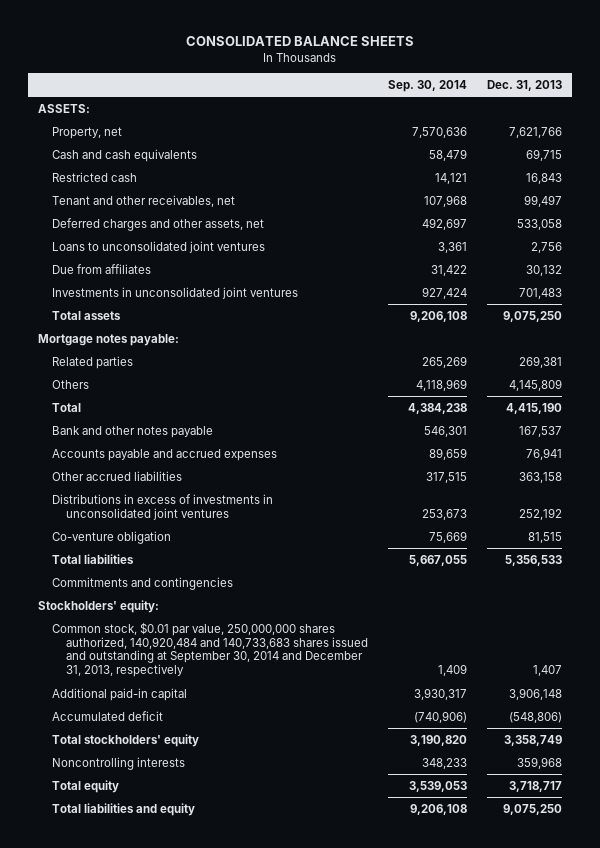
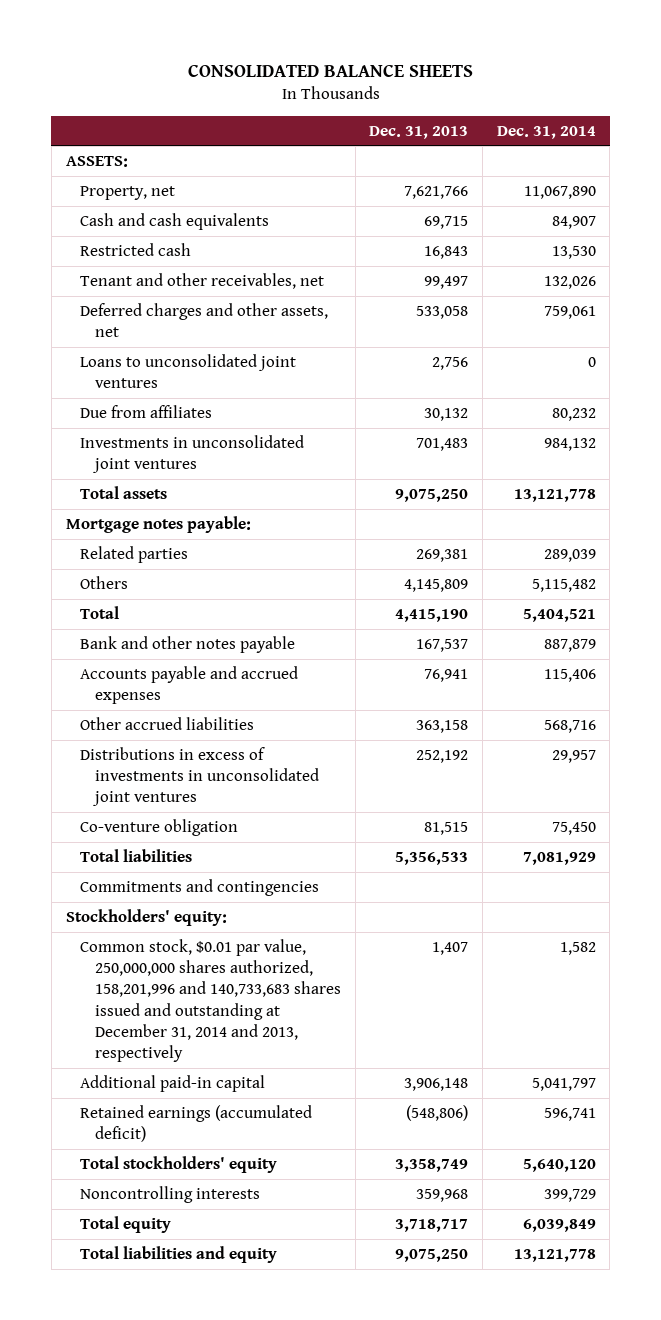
- | Sep. 30, 2014 | Dec. 31, 2013
+ | Dec. 31, 2013 | Dec. 31, 2014
- Common stock, $0.01 par value, 250,000,000 shares authorized, 140,920,484 and 140,733,683 shares issued and outstanding at September 30, 2014 and December 31, 2013, respectively | 1,409 | 1,407
+ Common stock, $0.01 par value, 250,000,000 shares authorized, 158,201,996 and 140,733,683 shares issued and outstanding at December 31, 2014 and 2013, respectively | 1,407 | 1,582
- Accumulated deficit | (740,906) | (548,806)
+ Retained earnings (accumulated deficit) | (548,806) | 596,741

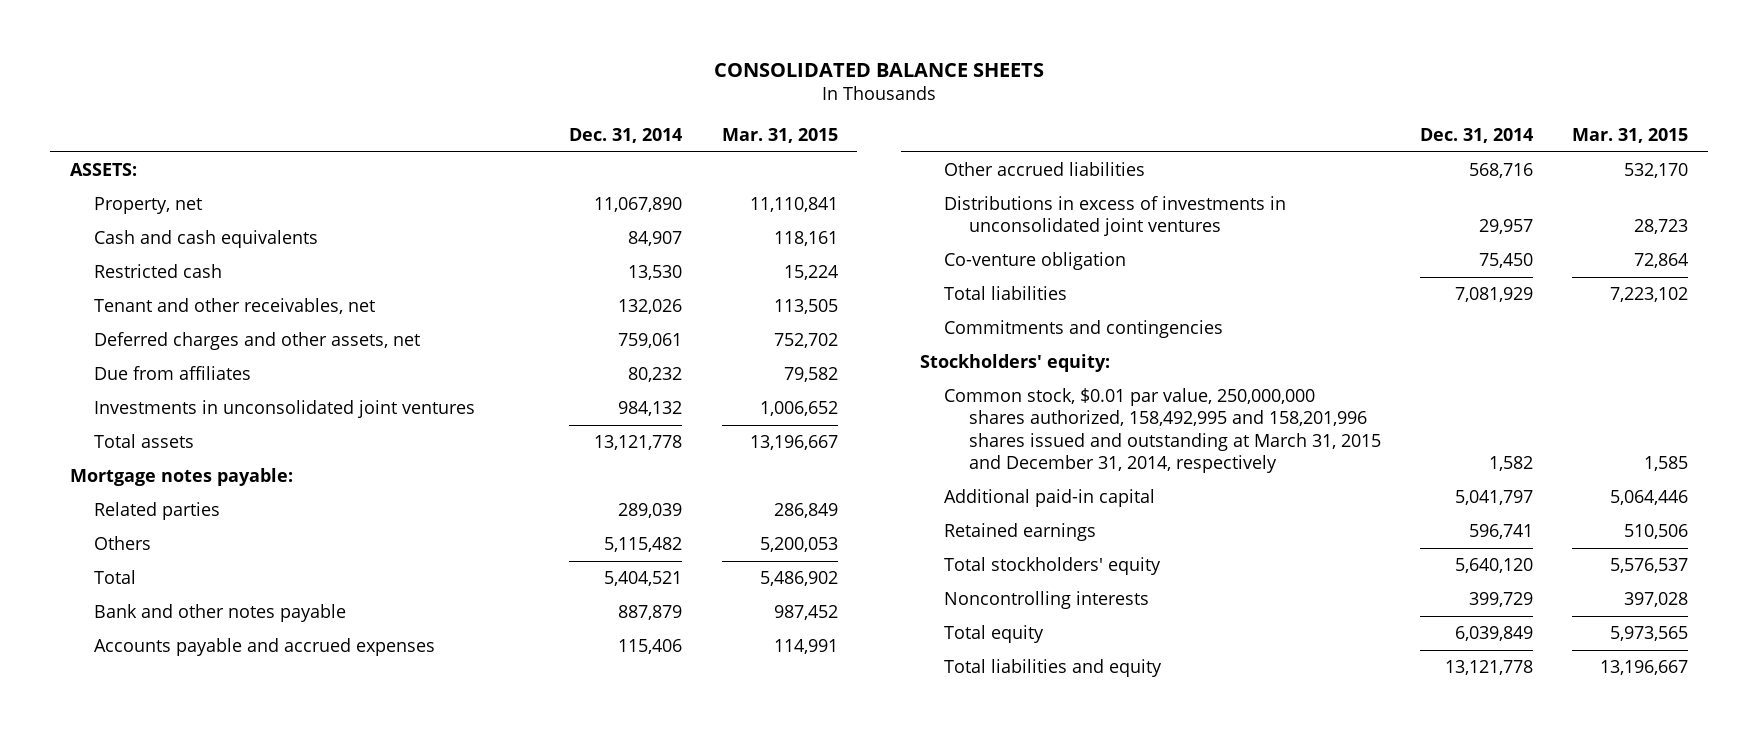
- | Dec. 31, 2013 | Dec. 31, 2014
+ | Dec. 31, 2014 | Mar. 31, 2015
- Loans to unconsolidated joint ventures | 2,756 | 0
- Common stock, $0.01 par value, 250,000,000 shares authorized, 158,201,996 and 140,733,683 shares issued and outstanding at December 31, 2014 and 2013, respectively | 1,407 | 1,582
+ Common stock, $0.01 par value, 250,000,000 shares authorized, 158,492,995 and 158,201,996 shares issued and outstanding at March 31, 2015 and December 31, 2014, respectively | 1,582 | 1,585
- Retained earnings (accumulated deficit) | (548,806) | 596,741
+ Retained earnings | 596,741 | 510,506

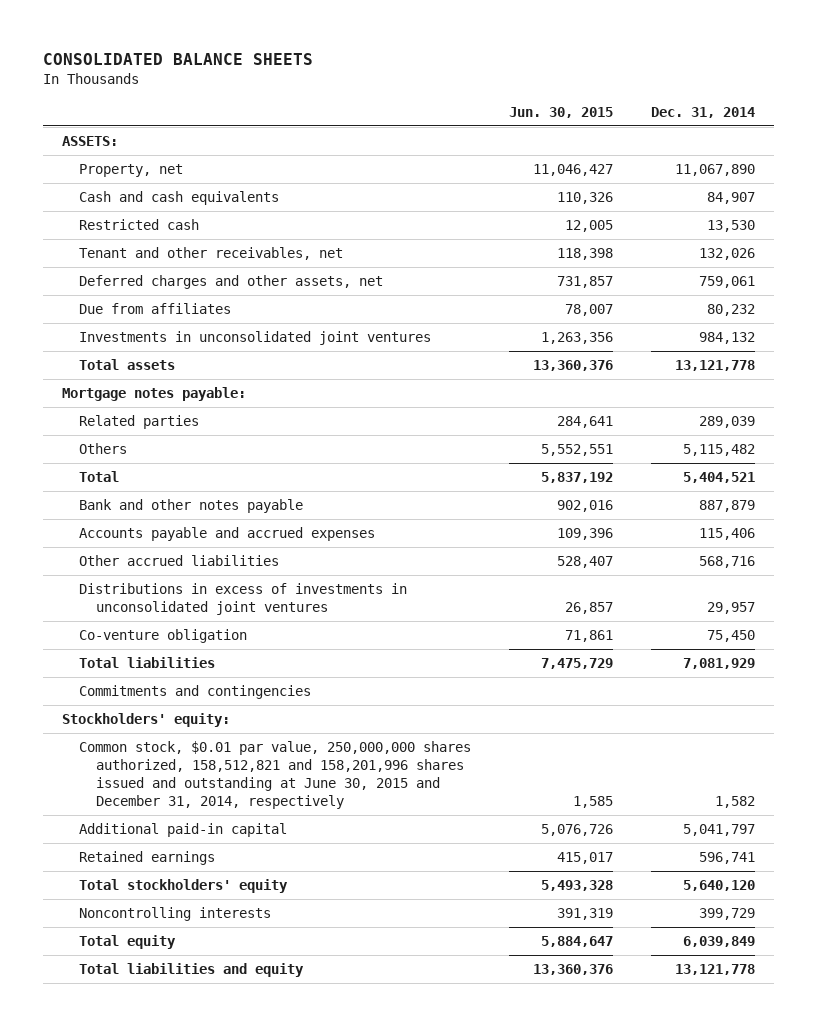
- | Dec. 31, 2014 | Mar. 31, 2015
+ | Jun. 30, 2015 | Dec. 31, 2014
- Common stock, $0.01 par value, 250,000,000 shares authorized, 158,492,995 and 158,201,996 shares issued and outstanding at March 31, 2015 and December 31, 2014, respectively | 1,582 | 1,585
+ Common stock, $0.01 par value, 250,000,000 shares authorized, 158,512,821 and 158,201,996 shares issued and outstanding at June 30, 2015 and December 31, 2014, respectively | 1,585 | 1,582

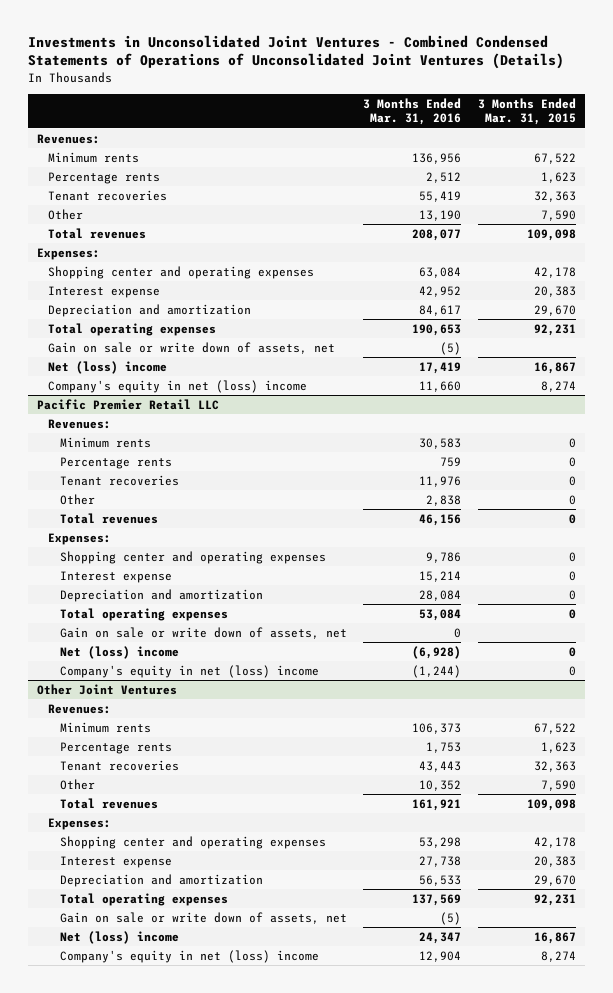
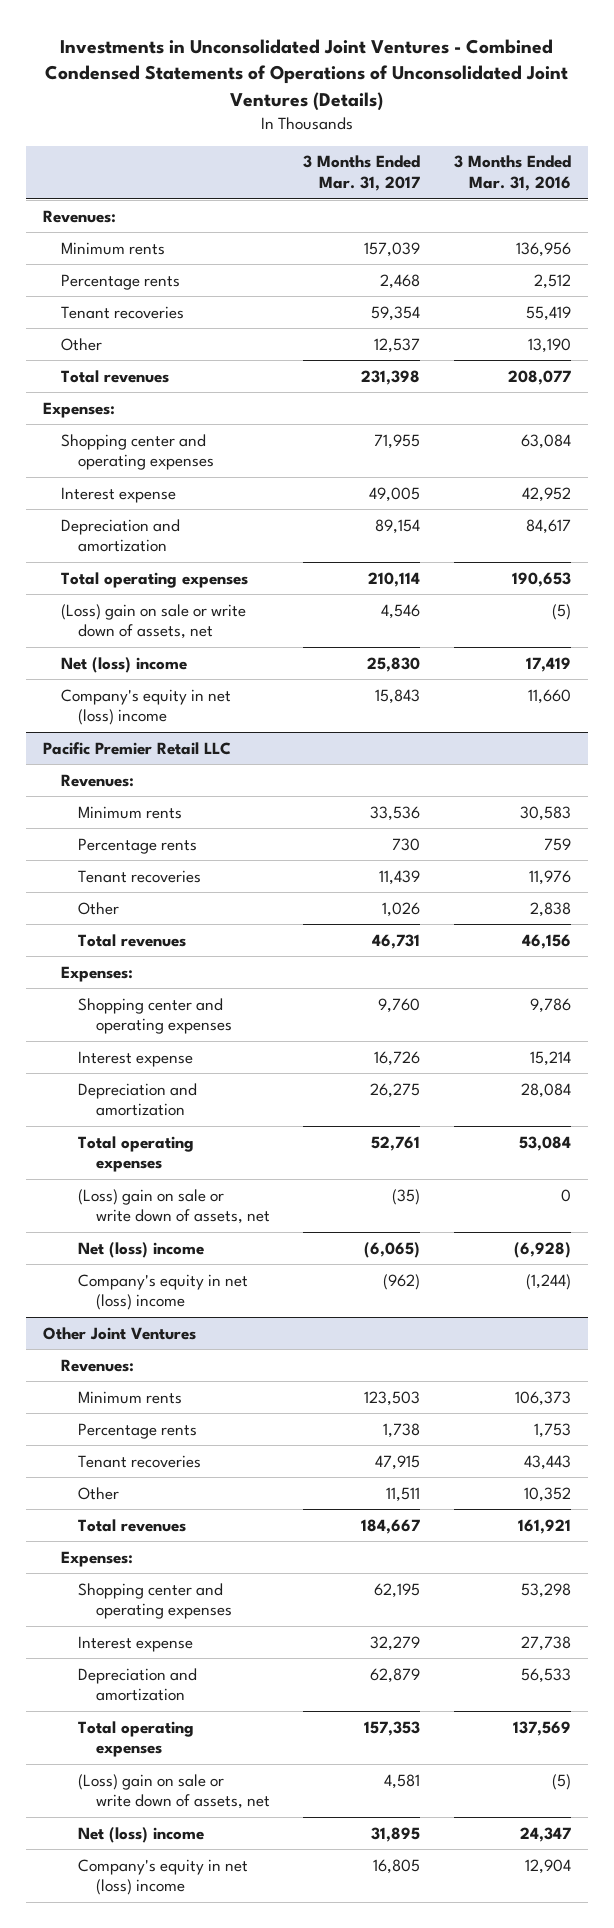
- | 3 Months Ended Mar. 31, 2016 | 3 Months Ended Mar. 31, 2015
+ | 3 Months Ended Mar. 31, 2017 | 3 Months Ended Mar. 31, 2016
- Gain on sale or write down of assets, net | (5) |
+ (Loss) gain on sale or write down of assets, net | 4,546 | (5)
@ Pacific Premier Retail LLC
- Gain on sale or write down of assets, net | 0 |
+ (Loss) gain on sale or write down of assets, net | (35) | 0
@ Other Joint Ventures
- Gain on sale or write down of assets, net | (5) |
+ (Loss) gain on sale or write down of assets, net | 4,581 | (5)

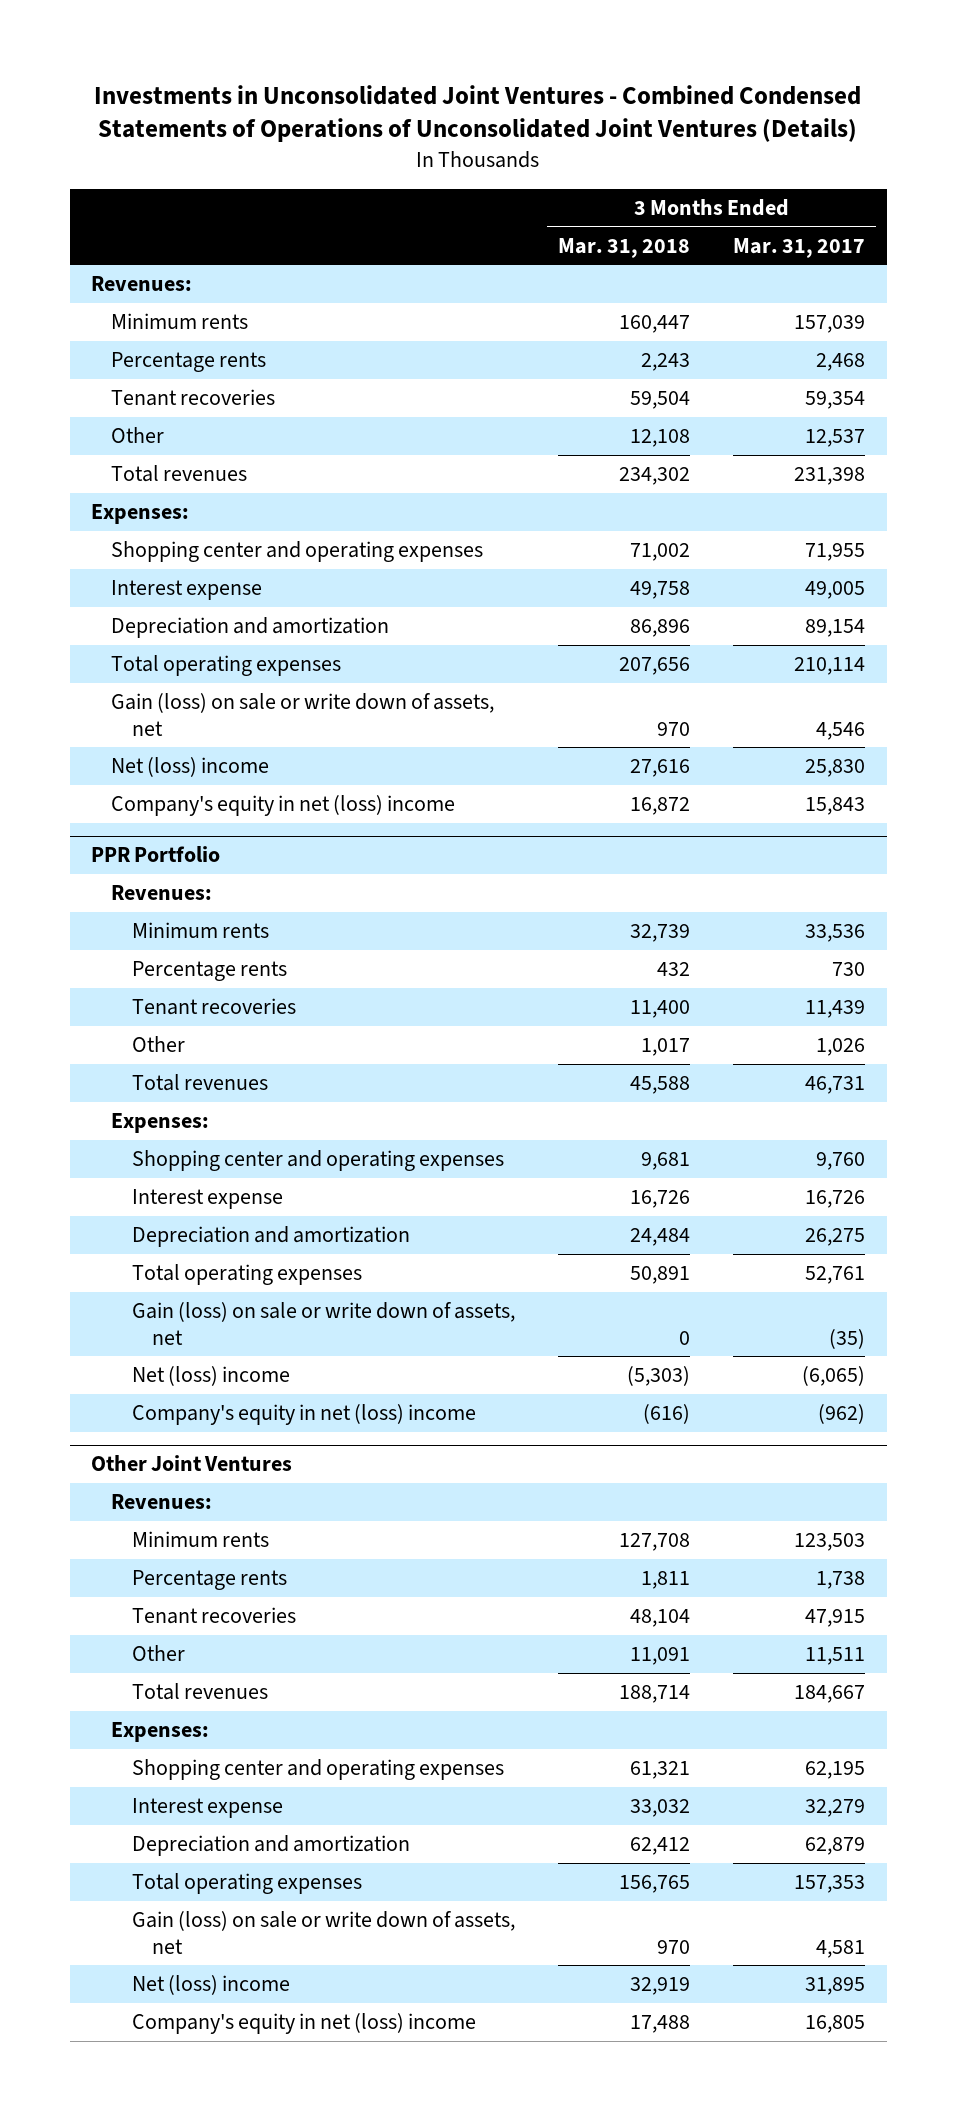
- | 3 Months Ended Mar. 31, 2017 | 3 Months Ended Mar. 31, 2016
+ | 3 Months Ended Mar. 31, 2018 | 3 Months Ended Mar. 31, 2017
- (Loss) gain on sale or write down of assets, net | 4,546 | (5)
+ Gain (loss) on sale or write down of assets, net | 970 | 4,546
- Pacific Premier Retail LLC
+ PPR Portfolio
- (Loss) gain on sale or write down of assets, net | (35) | 0
+ Gain (loss) on sale or write down of assets, net | 0 | (35)
@ Other Joint Ventures
- (Loss) gain on sale or write down of assets, net | 4,581 | (5)
+ Gain (loss) on sale or write down of assets, net | 970 | 4,581

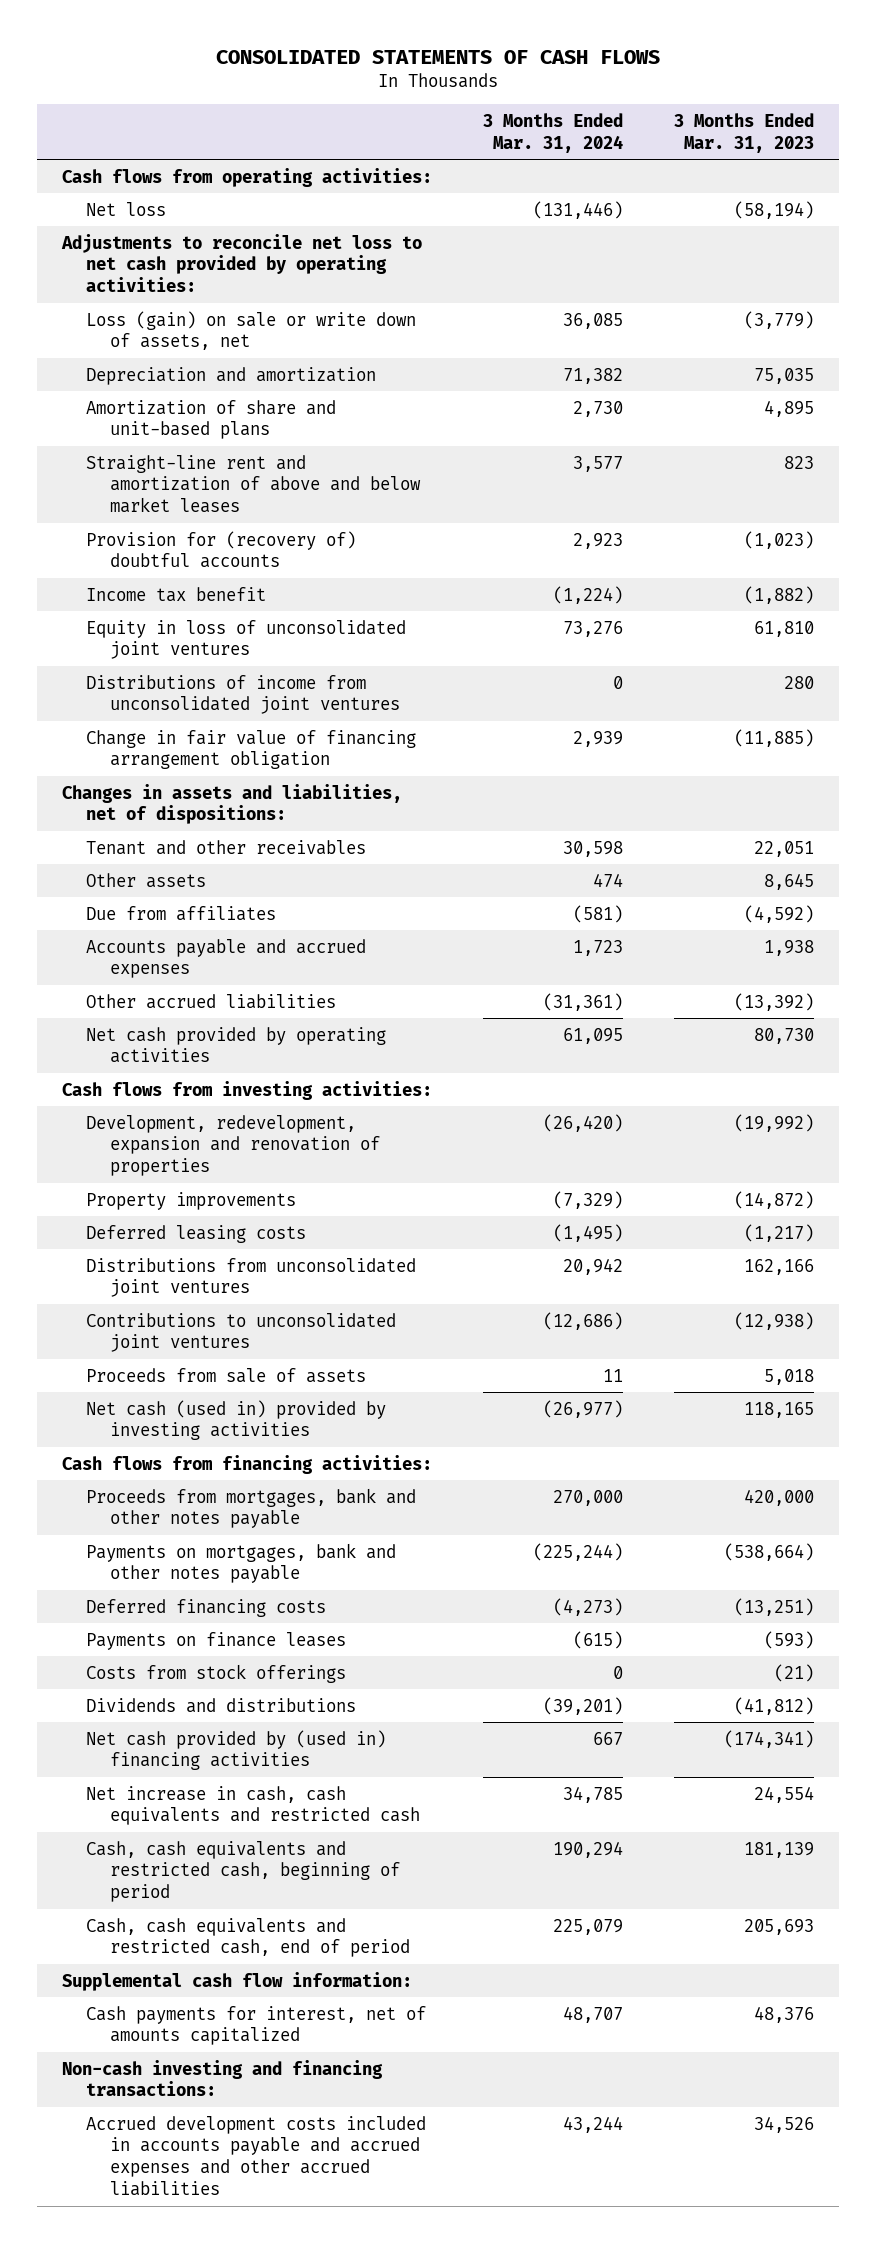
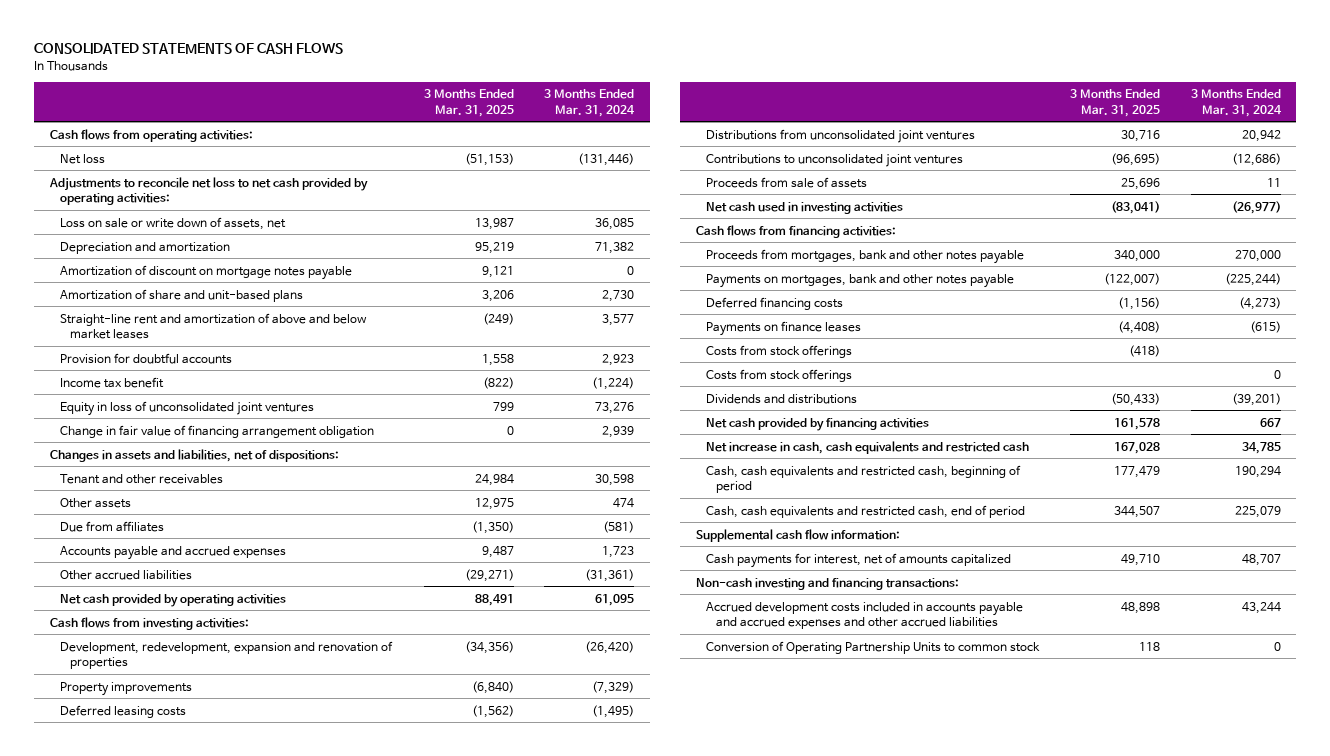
- | 3 Months Ended Mar. 31, 2024 | 3 Months Ended Mar. 31, 2023
+ | 3 Months Ended Mar. 31, 2025 | 3 Months Ended Mar. 31, 2024
- Loss (gain) on sale or write down of assets, net | 36,085 | (3,779)
+ Loss on sale or write down of assets, net | 13,987 | 36,085
+ Amortization of discount on mortgage notes payable | 9,121 | 0
- Provision for (recovery of) doubtful accounts | 2,923 | (1,023)
+ Provision for doubtful accounts | 1,558 | 2,923
- Distributions of income from unconsolidated joint ventures | 0 | 280
- Net cash (used in) provided by investing activities | (26,977) | 118,165
+ Net cash used in investing activities | (83,041) | (26,977)
+ Costs from stock offerings | (418) |
- Net cash provided by (used in) financing activities | 667 | (174,341)
+ Net cash provided by financing activities | 161,578 | 667
+ Conversion of Operating Partnership Units to common stock | 118 | 0

